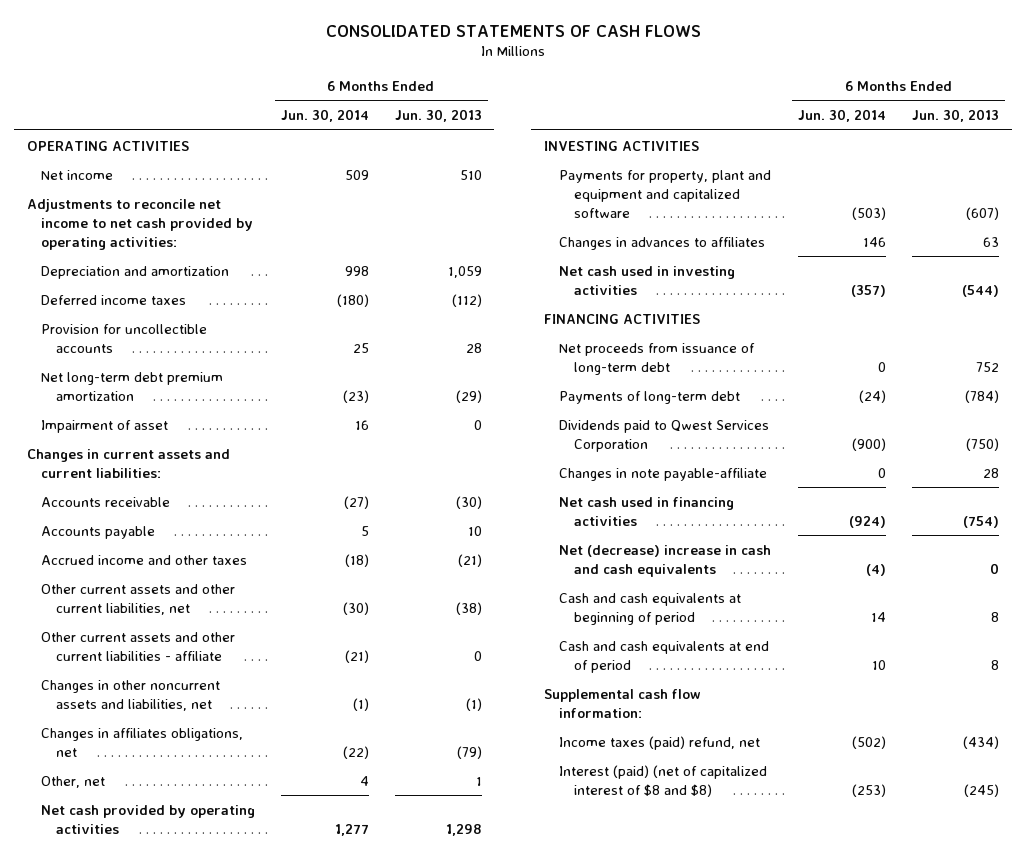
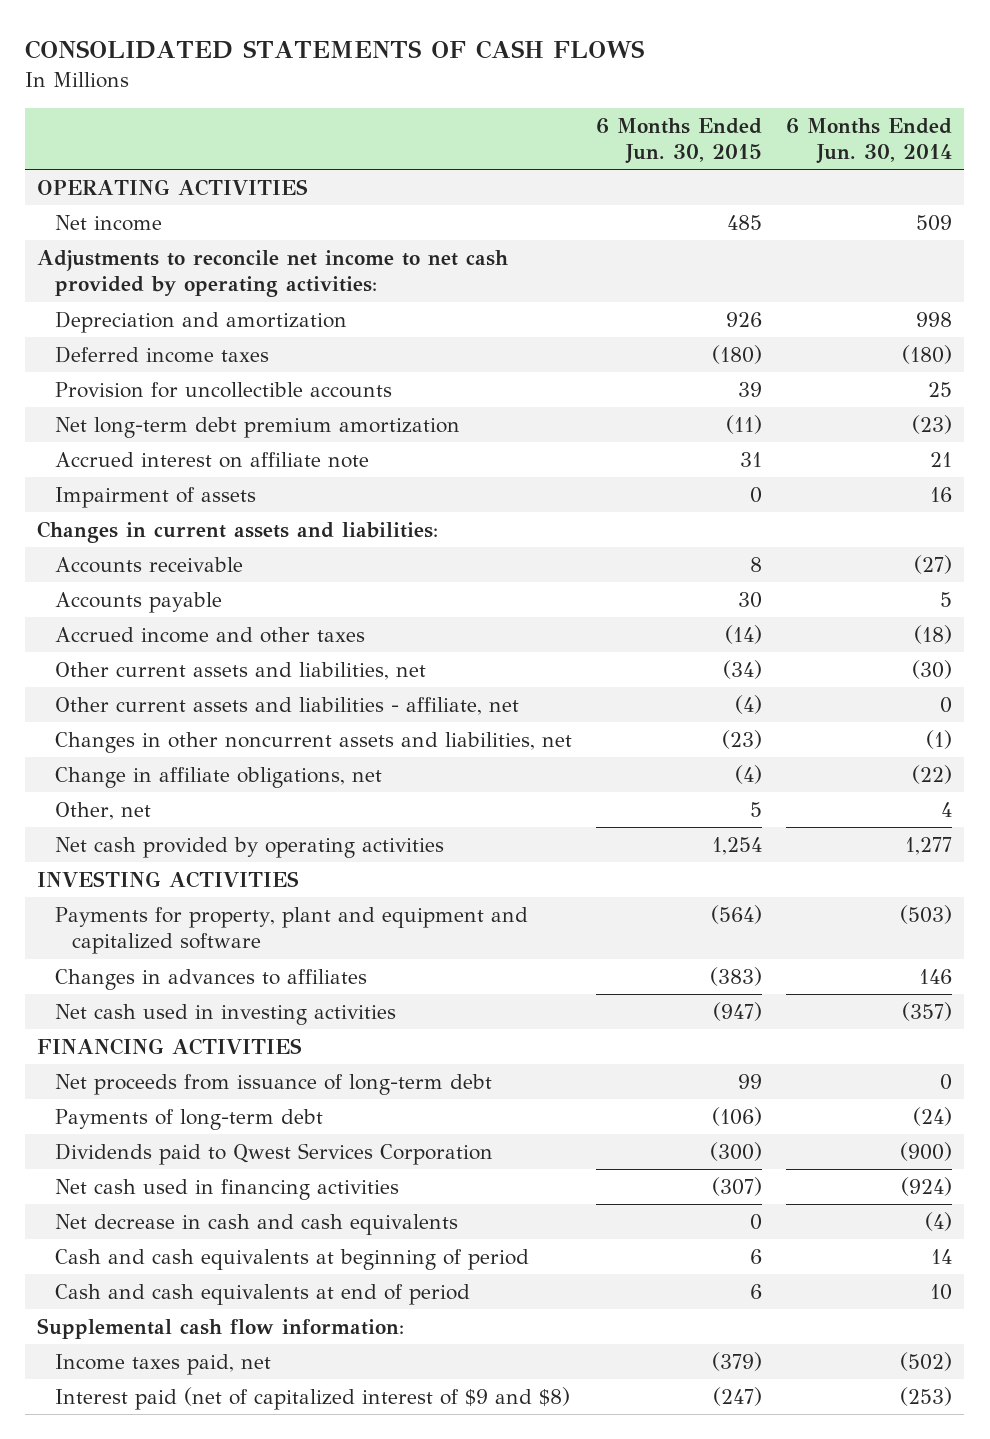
- | 6 Months Ended Jun. 30, 2014 | 6 Months Ended Jun. 30, 2013
+ | 6 Months Ended Jun. 30, 2015 | 6 Months Ended Jun. 30, 2014
- Impairment of asset | 16 | 0
- Changes in current assets and current liabilities:
+ Accrued interest on affiliate note | 31 | 21
+ Impairment of assets | 0 | 16
+ Changes in current assets and liabilities:
- Other current assets and other current liabilities, net | (30) | (38)
- Other current assets and other current liabilities - affiliate | (21) | 0
+ Other current assets and liabilities, net | (34) | (30)
+ Other current assets and liabilities - affiliate, net | (4) | 0
- Changes in affiliates obligations, net | (22) | (79)
+ Change in affiliate obligations, net | (4) | (22)
- Changes in note payable-affiliate | 0 | 28
- Net (decrease) increase in cash and cash equivalents | (4) | 0
+ Net decrease in cash and cash equivalents | 0 | (4)
- Income taxes (paid) refund, net | (502) | (434)
- Interest (paid) (net of capitalized interest of $8 and $8) | (253) | (245)
+ Income taxes paid, net | (379) | (502)
+ Interest paid (net of capitalized interest of $9 and $8) | (247) | (253)

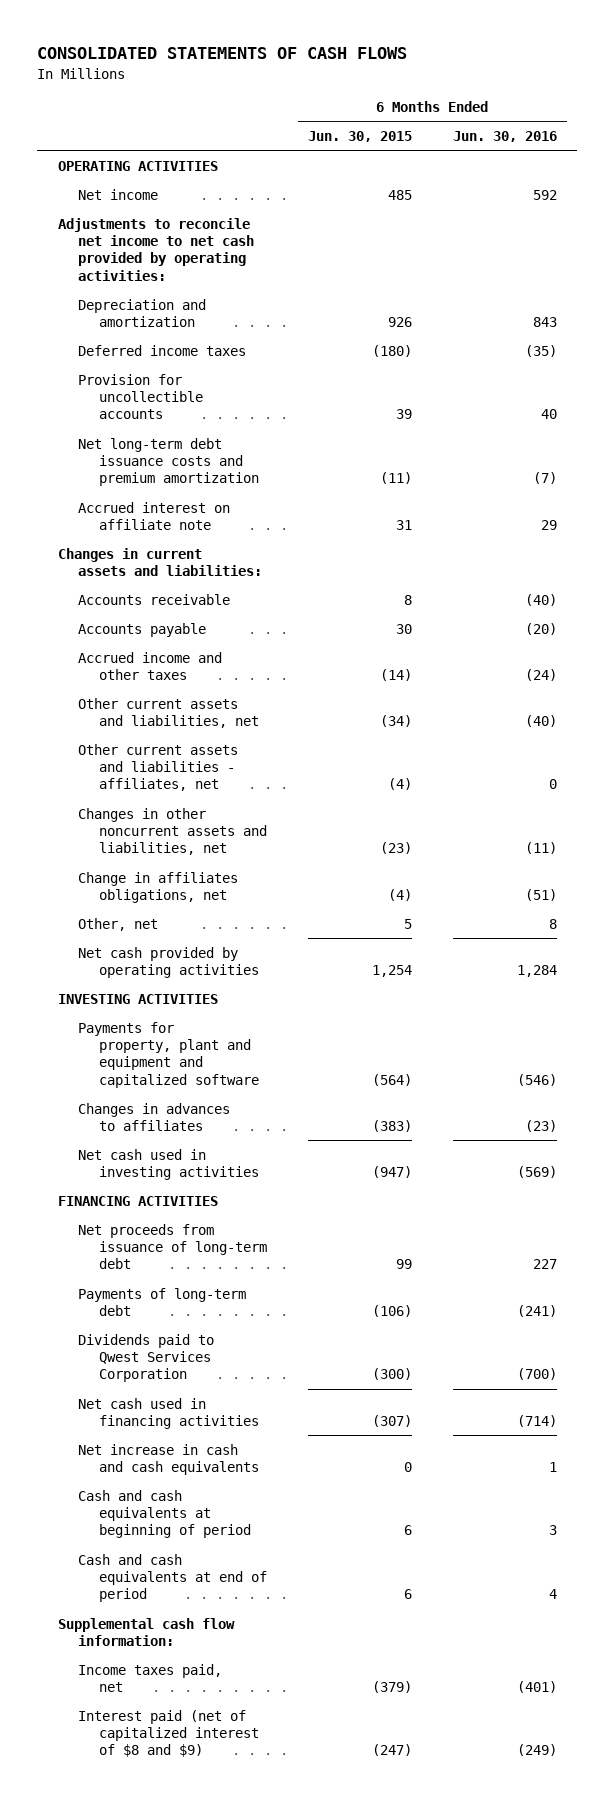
- | 6 Months Ended Jun. 30, 2015 | 6 Months Ended Jun. 30, 2014
+ | 6 Months Ended Jun. 30, 2015 | 6 Months Ended Jun. 30, 2016
- Net long-term debt premium amortization | (11) | (23)
+ Net long-term debt issuance costs and premium amortization | (11) | (7)
- Impairment of assets | 0 | 16
- Other current assets and liabilities - affiliate, net | (4) | 0
+ Other current assets and liabilities - affiliates, net | (4) | 0
- Change in affiliate obligations, net | (4) | (22)
+ Change in affiliates obligations, net | (4) | (51)
- Net decrease in cash and cash equivalents | 0 | (4)
+ Net increase in cash and cash equivalents | 0 | 1
- Interest paid (net of capitalized interest of $9 and $8) | (247) | (253)
+ Interest paid (net of capitalized interest of $8 and $9) | (247) | (249)

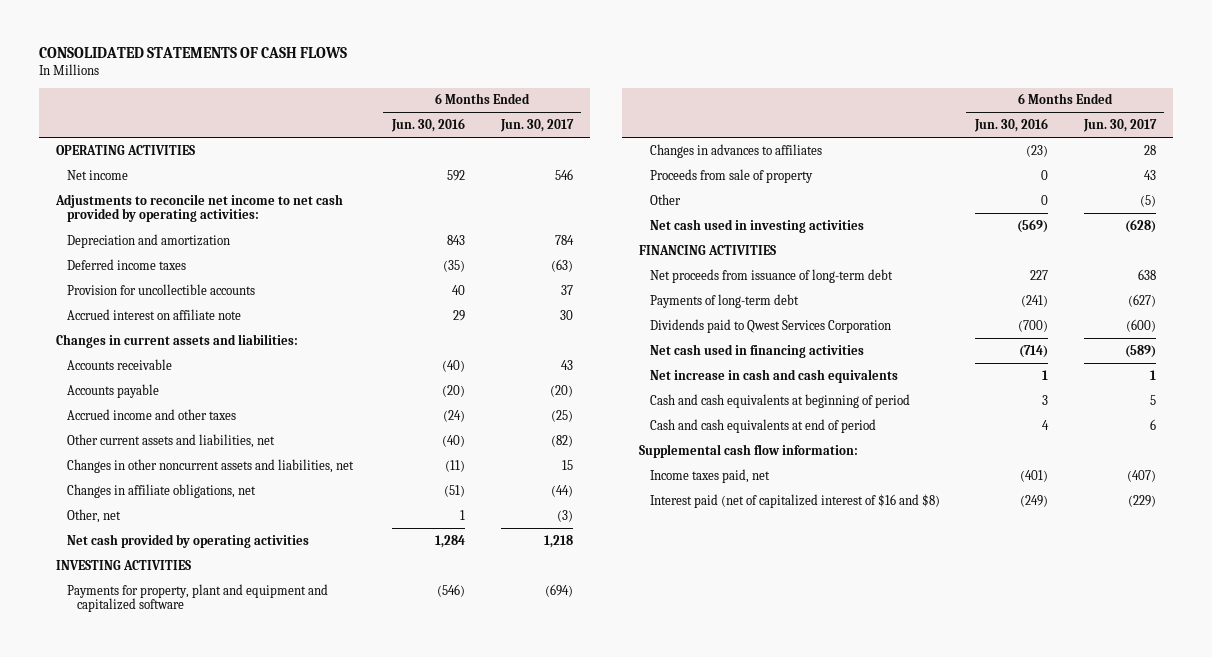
- | 6 Months Ended Jun. 30, 2015 | 6 Months Ended Jun. 30, 2016
+ | 6 Months Ended Jun. 30, 2016 | 6 Months Ended Jun. 30, 2017
- Net long-term debt issuance costs and premium amortization | (11) | (7)
- Other current assets and liabilities - affiliates, net | (4) | 0
- Change in affiliates obligations, net | (4) | (51)
- Other, net | 5 | 8
+ Changes in affiliate obligations, net | (51) | (44)
+ Other, net | 1 | (3)
+ Proceeds from sale of property | 0 | 43
+ Other | 0 | (5)
- Interest paid (net of capitalized interest of $8 and $9) | (247) | (249)
+ Interest paid (net of capitalized interest of $16 and $8) | (249) | (229)

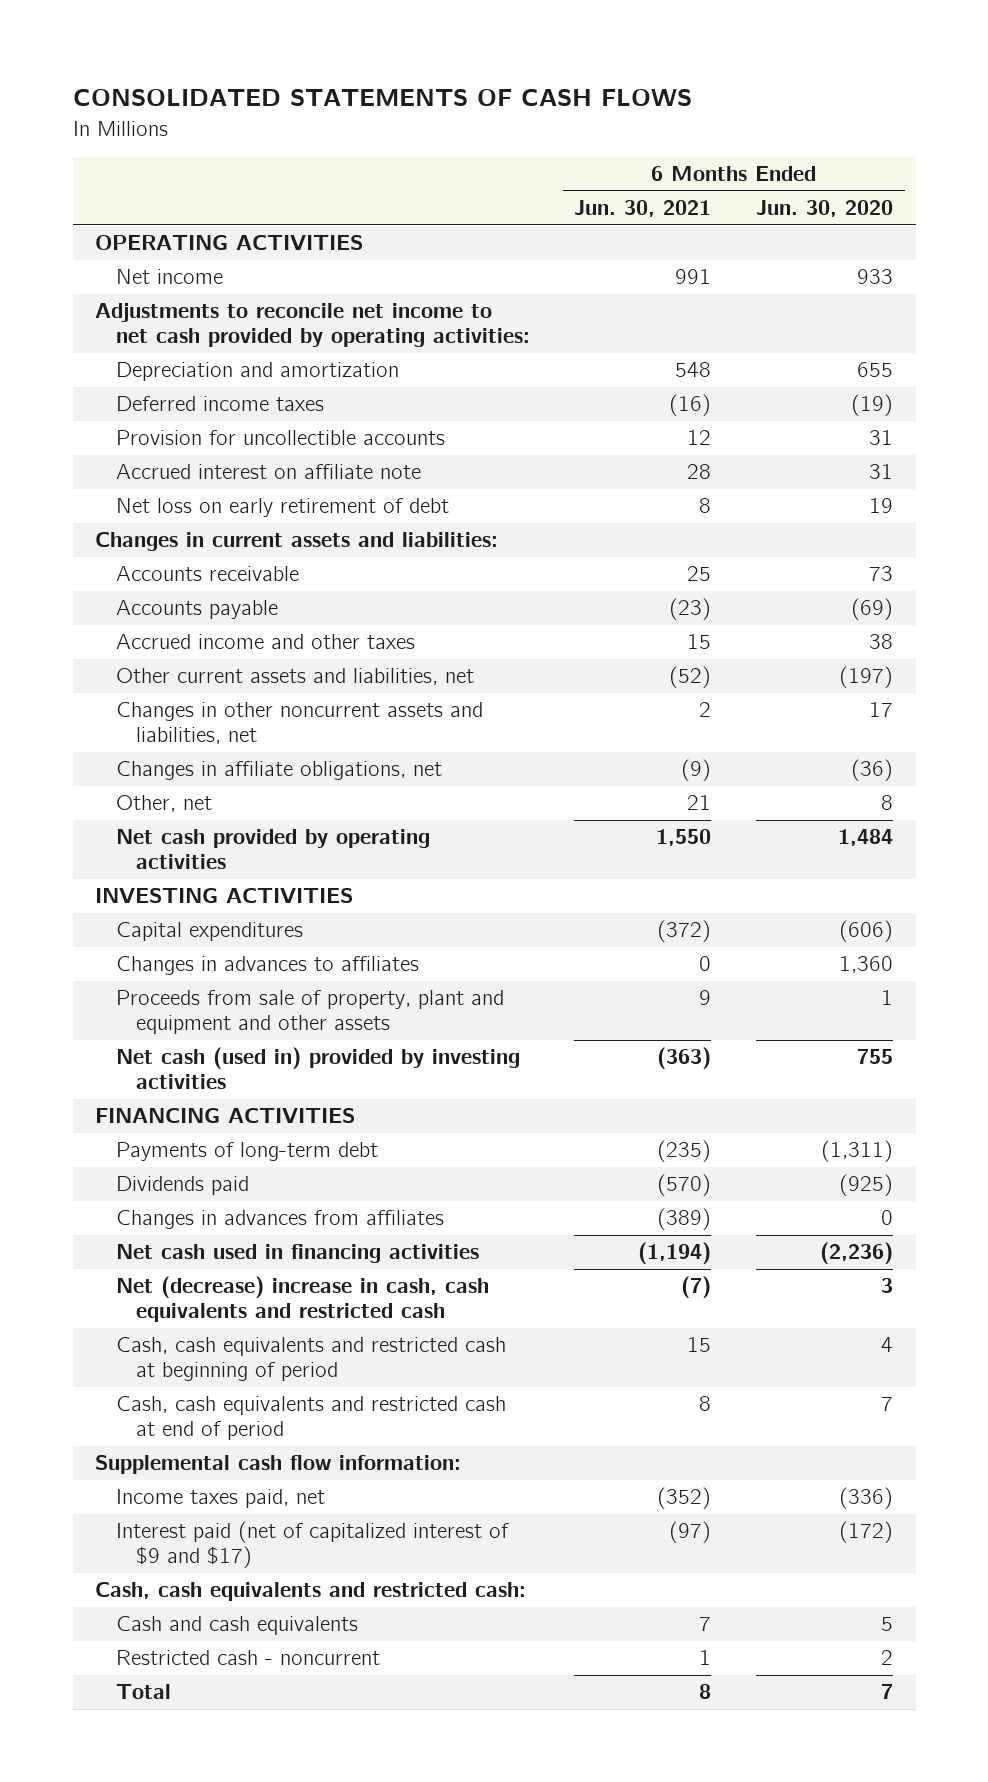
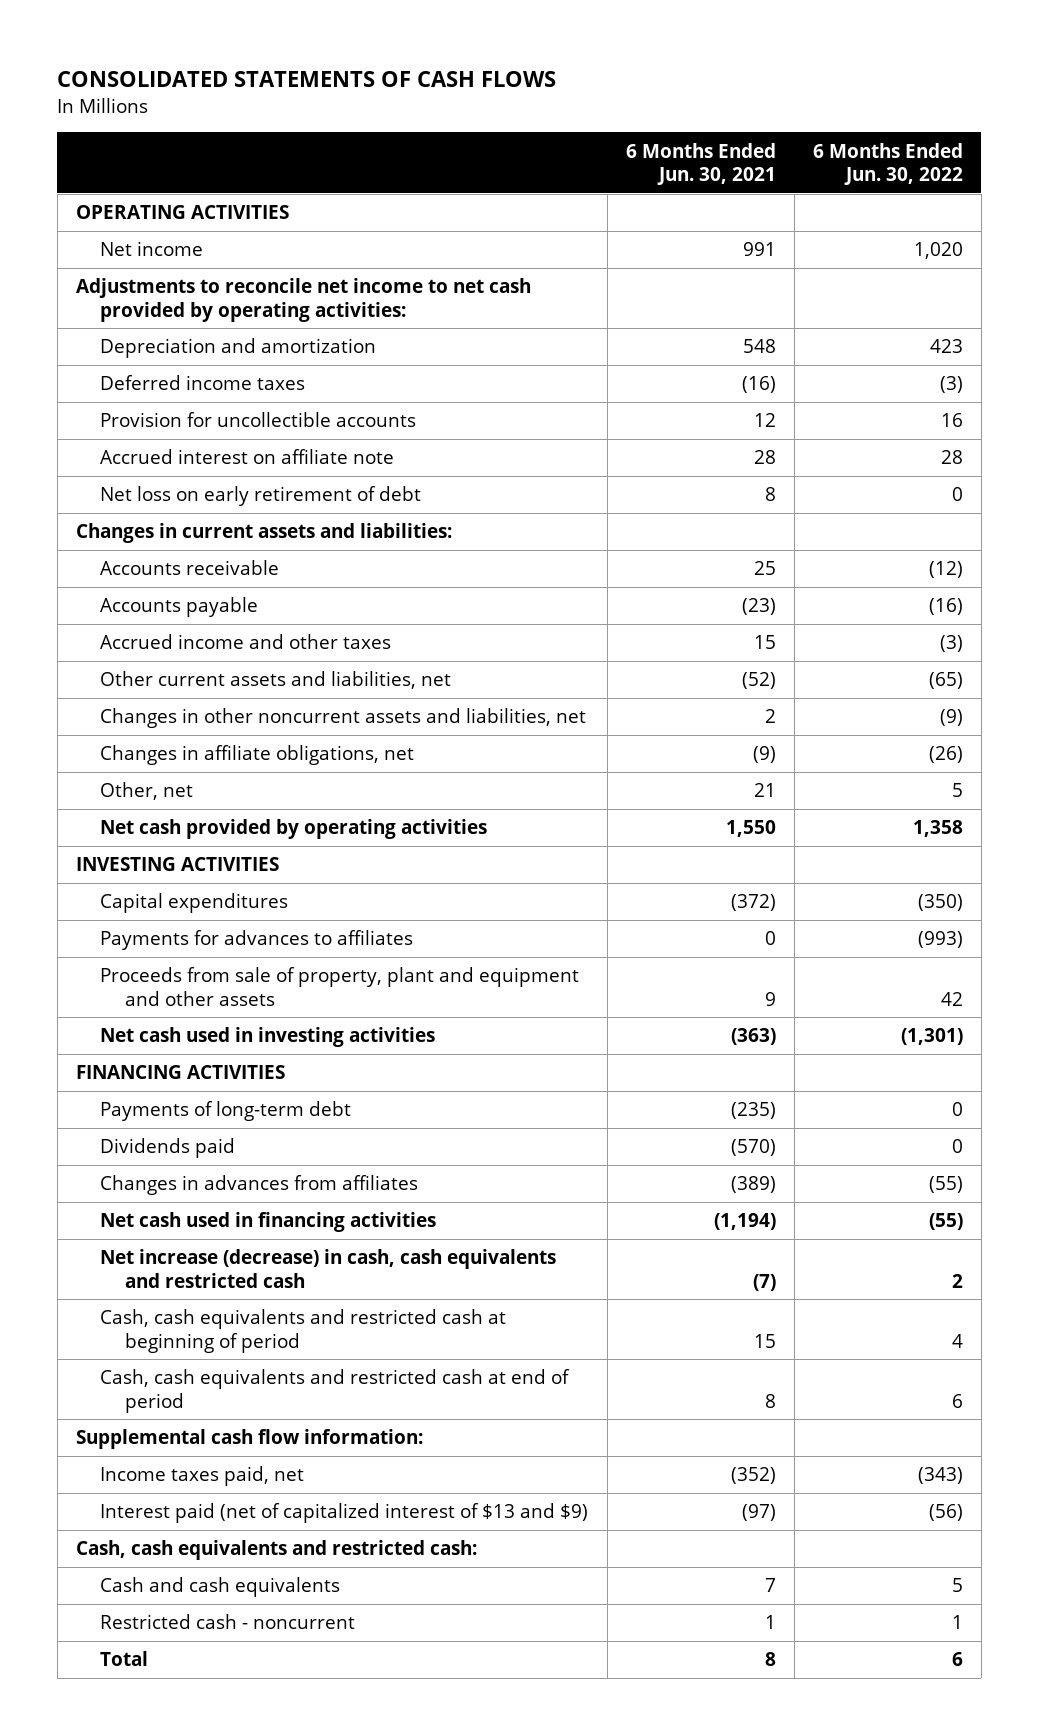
- | 6 Months Ended Jun. 30, 2021 | 6 Months Ended Jun. 30, 2020
+ | 6 Months Ended Jun. 30, 2021 | 6 Months Ended Jun. 30, 2022
- Changes in advances to affiliates | 0 | 1,360
+ Payments for advances to affiliates | 0 | (993)
- Net cash (used in) provided by investing activities | (363) | 755
+ Net cash used in investing activities | (363) | (1,301)
- Net (decrease) increase in cash, cash equivalents and restricted cash | (7) | 3
+ Net increase (decrease) in cash, cash equivalents and restricted cash | (7) | 2
- Interest paid (net of capitalized interest of $9 and $17) | (97) | (172)
+ Interest paid (net of capitalized interest of $13 and $9) | (97) | (56)

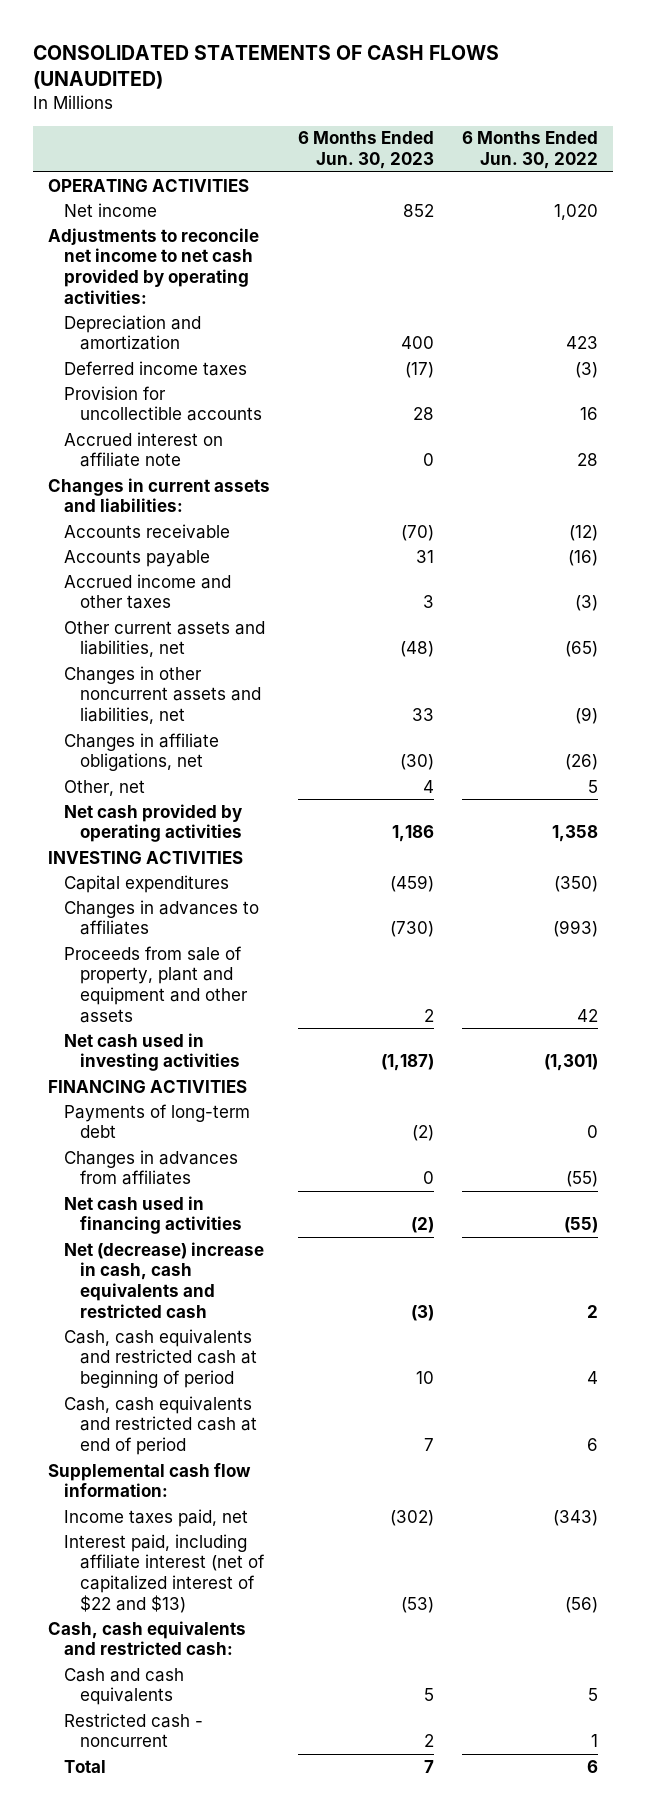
- CONSOLIDATED STATEMENTS OF CASH FLOWS
+ CONSOLIDATED STATEMENTS OF CASH FLOWS (UNAUDITED)
- | 6 Months Ended Jun. 30, 2021 | 6 Months Ended Jun. 30, 2022
+ | 6 Months Ended Jun. 30, 2023 | 6 Months Ended Jun. 30, 2022
- Net loss on early retirement of debt | 8 | 0
- Payments for advances to affiliates | 0 | (993)
+ Changes in advances to affiliates | (730) | (993)
- Dividends paid | (570) | 0
- Net increase (decrease) in cash, cash equivalents and restricted cash | (7) | 2
+ Net (decrease) increase in cash, cash equivalents and restricted cash | (3) | 2
- Interest paid (net of capitalized interest of $13 and $9) | (97) | (56)
+ Interest paid, including affiliate interest (net of capitalized interest of $22 and $13) | (53) | (56)

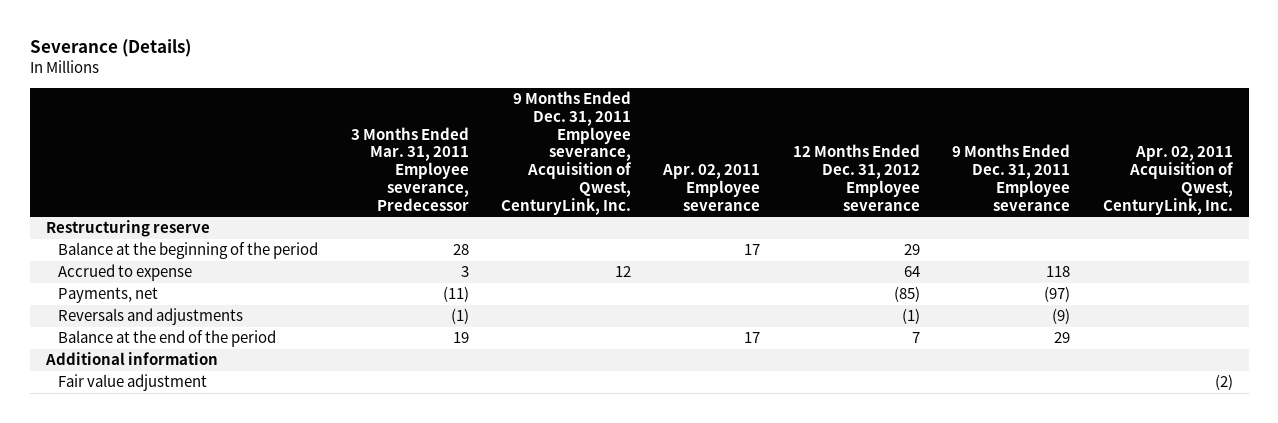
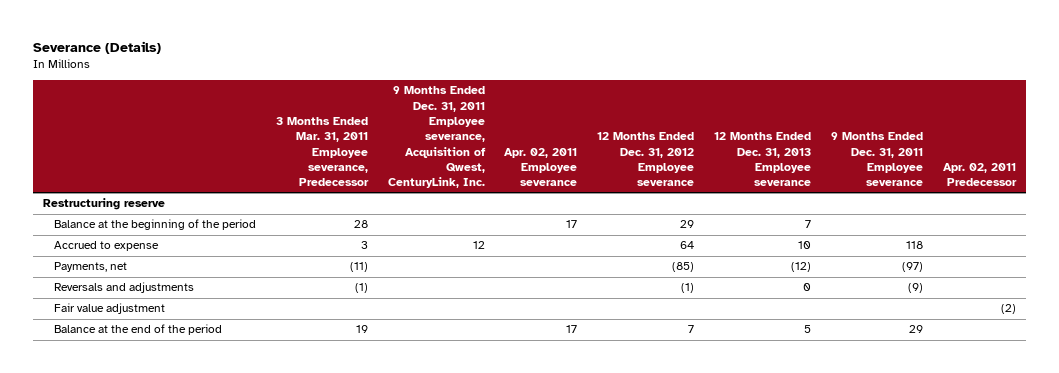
- | 3 Months Ended Mar. 31, 2011 Employee severance, Predecessor | 9 Months Ended Dec. 31, 2011 Employee severance, Acquisition of Qwest, CenturyLink, Inc. | Apr. 02, 2011 Employee severance | 12 Months Ended Dec. 31, 2012 Employee severance | 9 Months Ended Dec. 31, 2011 Employee severance | Apr. 02, 2011 Acquisition of Qwest, CenturyLink, Inc.
+ | 3 Months Ended Mar. 31, 2011 Employee severance, Predecessor | 9 Months Ended Dec. 31, 2011 Employee severance, Acquisition of Qwest, CenturyLink, Inc. | Apr. 02, 2011 Employee severance | 12 Months Ended Dec. 31, 2012 Employee severance | 12 Months Ended Dec. 31, 2013 Employee severance | 9 Months Ended Dec. 31, 2011 Employee severance | Apr. 02, 2011 Predecessor
- Additional information
moved down: Balance at the end of the period | 19 | | 17 | 7 | 5 | 29 |

